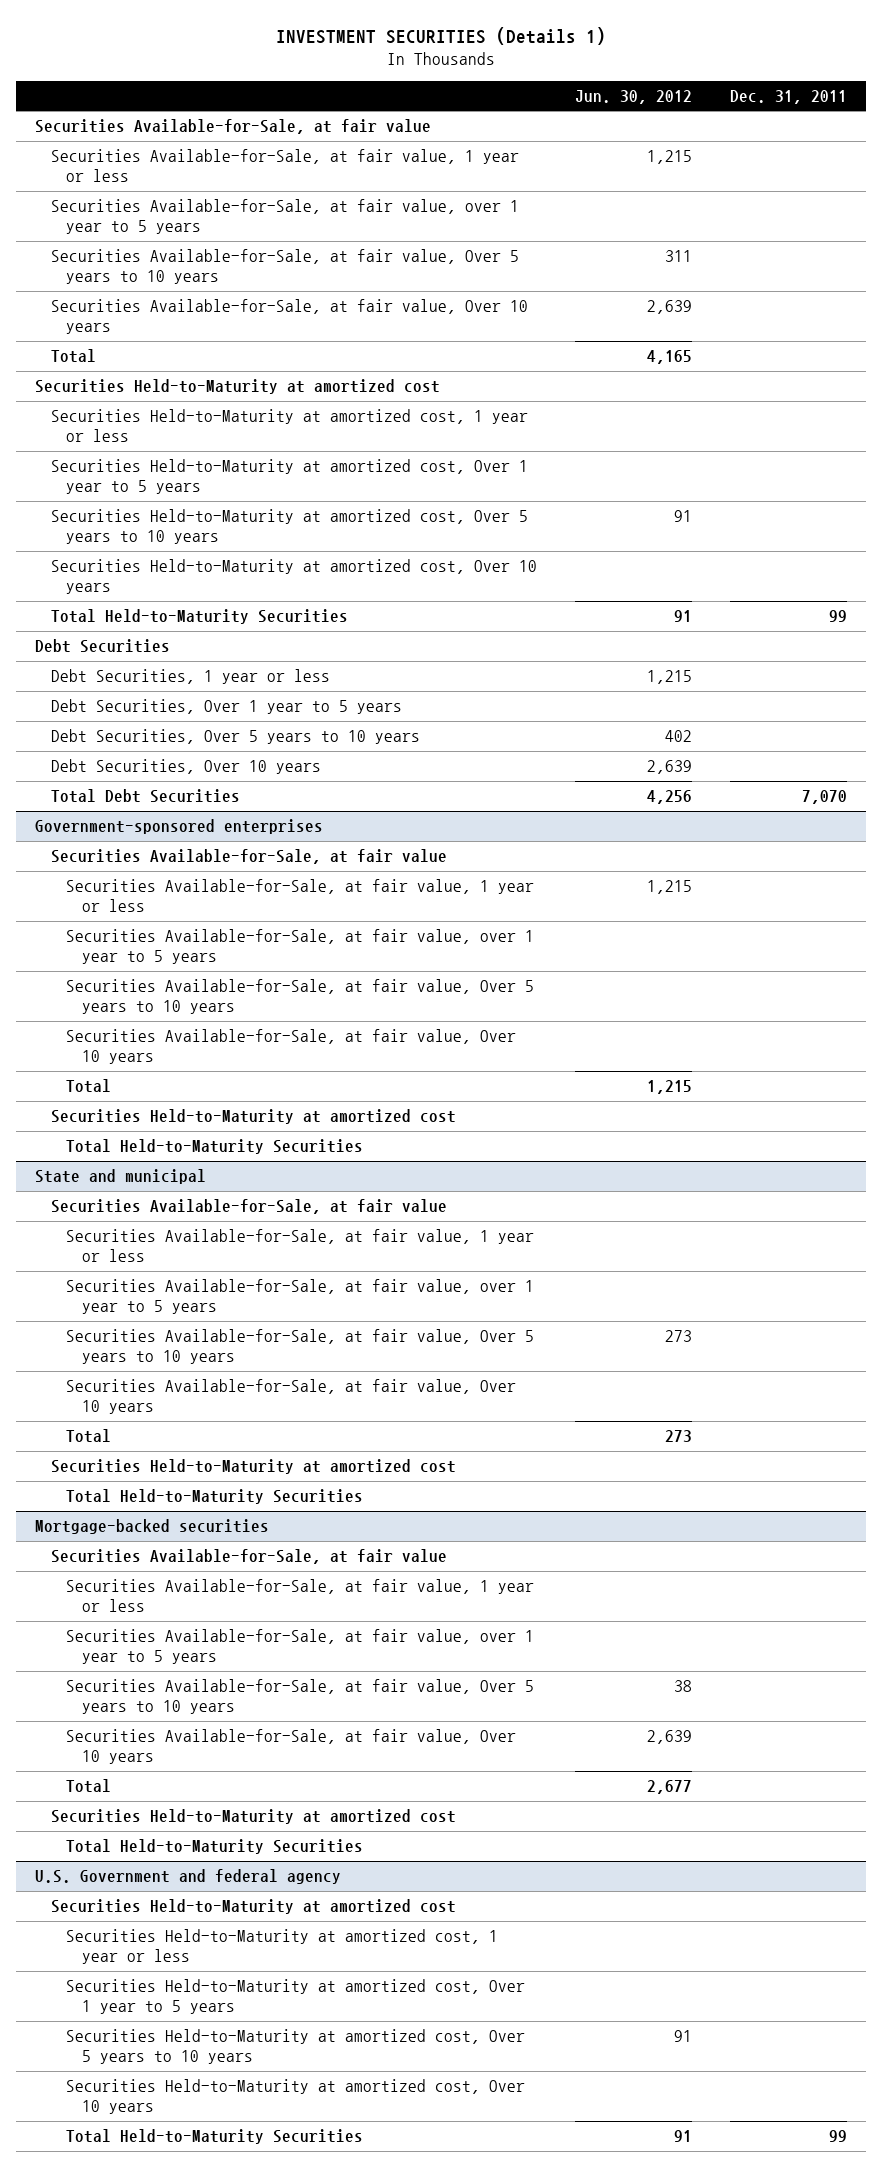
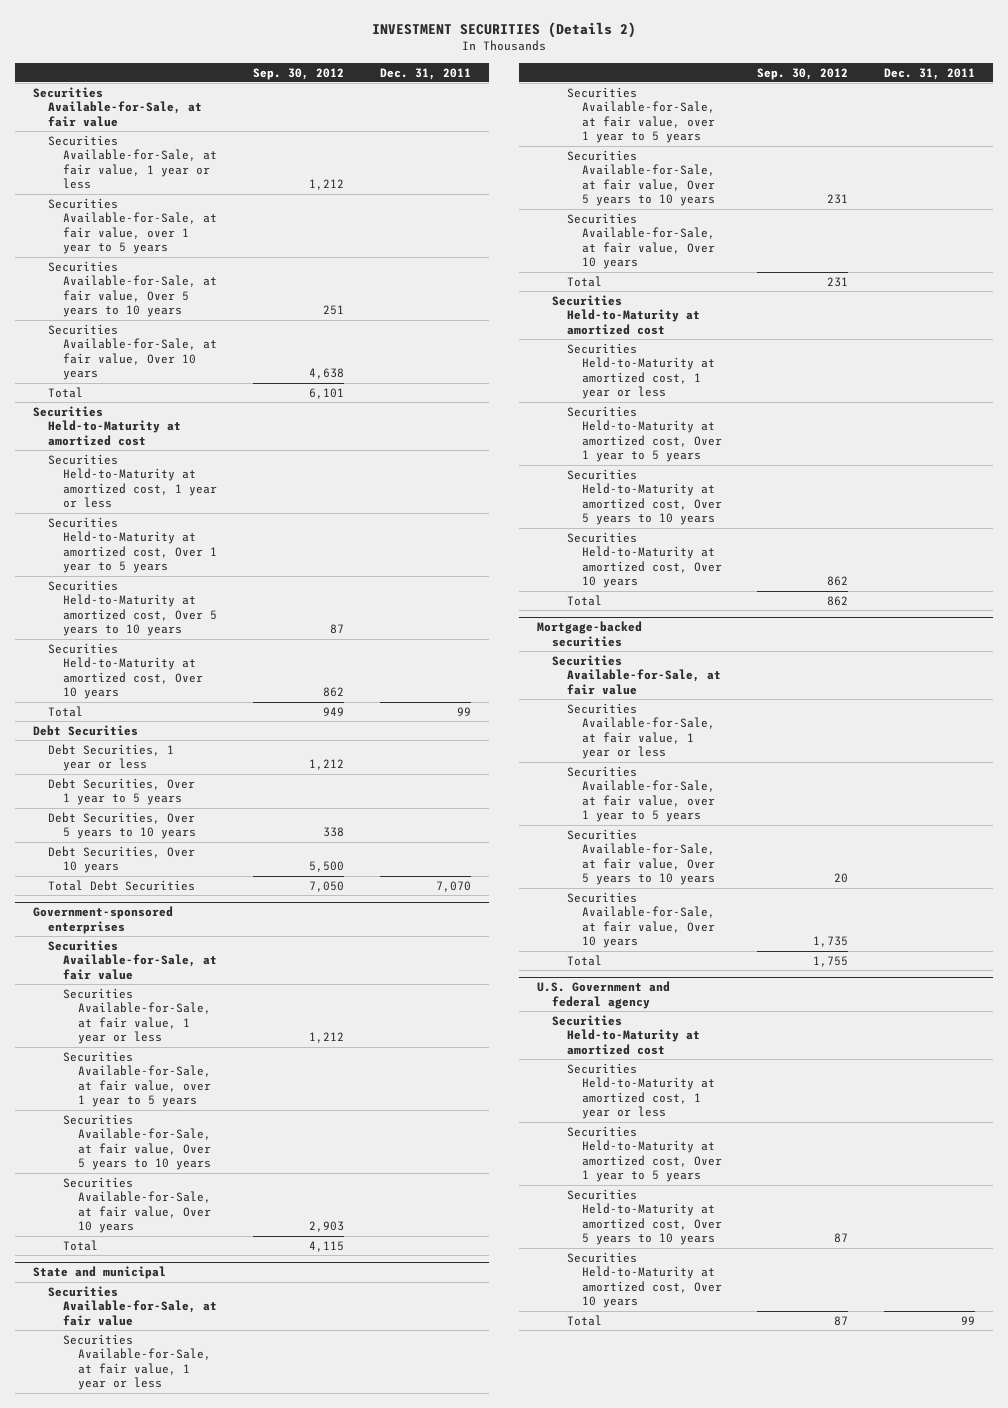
- INVESTMENT SECURITIES (Details 1)
+ INVESTMENT SECURITIES (Details 2)
- | Jun. 30, 2012 | Dec. 31, 2011
+ | Sep. 30, 2012 | Dec. 31, 2011
- Total Held-to-Maturity Securities | 91 | 99
+ Total | 949 | 99
@ Government-sponsored enterprises
- Securities Held-to-Maturity at amortized cost
- Total Held-to-Maturity Securities
@ State and municipal
- Total Held-to-Maturity Securities
+ Securities Held-to-Maturity at amortized cost, 1 year or less
+ Securities Held-to-Maturity at amortized cost, Over 1 year to 5 years
+ Securities Held-to-Maturity at amortized cost, Over 5 years to 10 years
+ Securities Held-to-Maturity at amortized cost, Over 10 years | 862 |
+ Total | 862 |
@ Mortgage-backed securities
- Securities Held-to-Maturity at amortized cost
- Total Held-to-Maturity Securities
@ U.S. Government and federal agency
- Total Held-to-Maturity Securities | 91 | 99
+ Total | 87 | 99

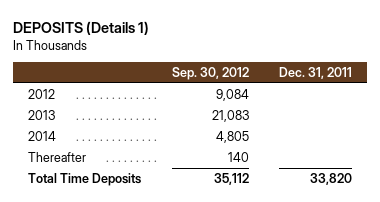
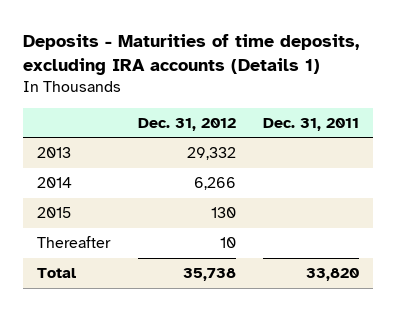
- DEPOSITS (Details 1)
+ Deposits - Maturities of time deposits, excluding IRA accounts (Details 1)
- | Sep. 30, 2012 | Dec. 31, 2011
+ | Dec. 31, 2012 | Dec. 31, 2011
- 2012 | 9,084 |
+ 2015 | 130 |
- Total Time Deposits | 35,112 | 33,820
+ Total | 35,738 | 33,820

